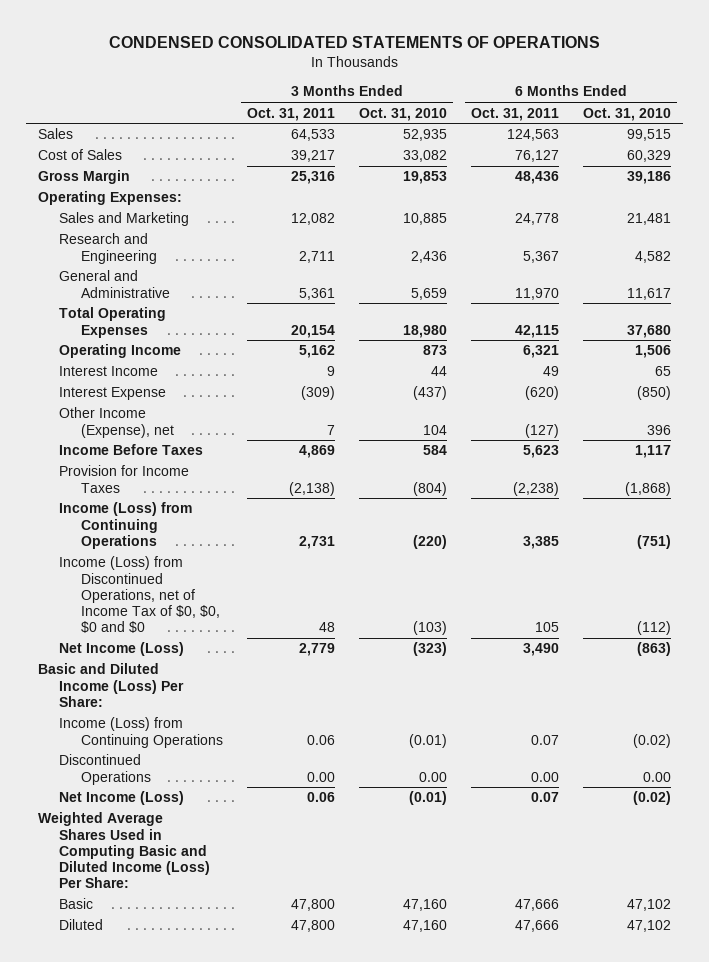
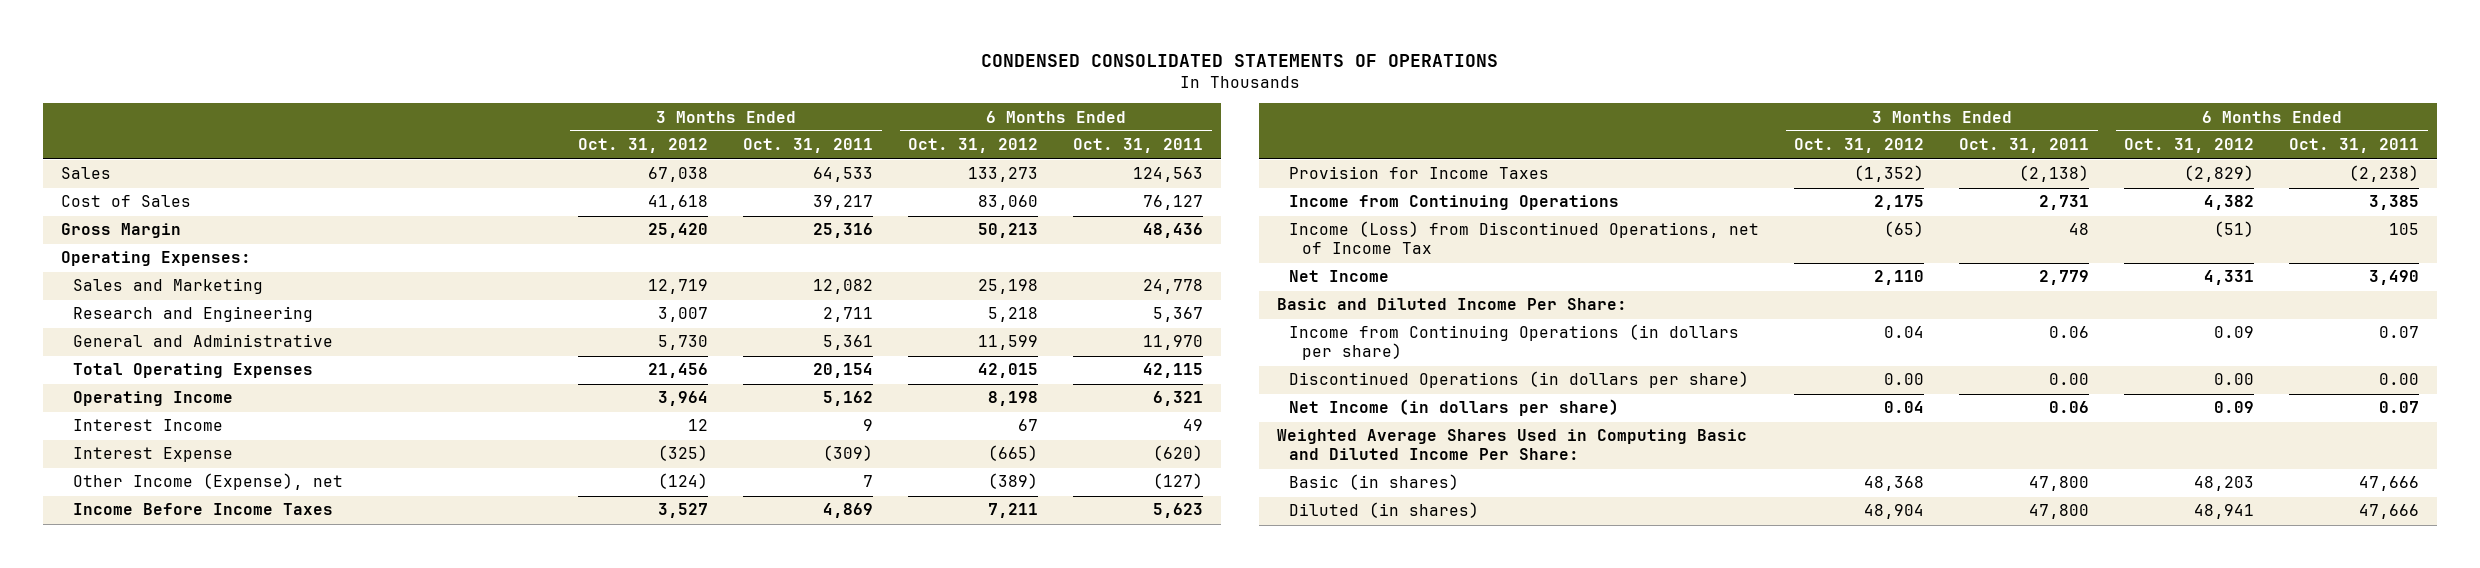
- | 3 Months Ended Oct. 31, 2011 | 3 Months Ended Oct. 31, 2010 | 6 Months Ended Oct. 31, 2011 | 6 Months Ended Oct. 31, 2010
+ | 3 Months Ended Oct. 31, 2012 | 3 Months Ended Oct. 31, 2011 | 6 Months Ended Oct. 31, 2012 | 6 Months Ended Oct. 31, 2011
- Income Before Taxes | 4,869 | 584 | 5,623 | 1,117
+ Income Before Income Taxes | 3,527 | 4,869 | 7,211 | 5,623
- Income (Loss) from Continuing Operations | 2,731 | (220) | 3,385 | (751)
- Income (Loss) from Discontinued Operations, net of Income Tax of $0, $0, $0 and $0 | 48 | (103) | 105 | (112)
- Net Income (Loss) | 2,779 | (323) | 3,490 | (863)
- Basic and Diluted Income (Loss) Per Share:
- Income (Loss) from Continuing Operations | 0.06 | (0.01) | 0.07 | (0.02)
- Discontinued Operations | 0.00 | 0.00 | 0.00 | 0.00
- Net Income (Loss) | 0.06 | (0.01) | 0.07 | (0.02)
- Weighted Average Shares Used in Computing Basic and Diluted Income (Loss) Per Share:
- Basic | 47,800 | 47,160 | 47,666 | 47,102
- Diluted | 47,800 | 47,160 | 47,666 | 47,102
+ Income from Continuing Operations | 2,175 | 2,731 | 4,382 | 3,385
+ Income (Loss) from Discontinued Operations, net of Income Tax | (65) | 48 | (51) | 105
+ Net Income | 2,110 | 2,779 | 4,331 | 3,490
+ Basic and Diluted Income Per Share:
+ Income from Continuing Operations (in dollars per share) | 0.04 | 0.06 | 0.09 | 0.07
+ Discontinued Operations (in dollars per share) | 0.00 | 0.00 | 0.00 | 0.00
+ Net Income (in dollars per share) | 0.04 | 0.06 | 0.09 | 0.07
+ Weighted Average Shares Used in Computing Basic and Diluted Income Per Share:
+ Basic (in shares) | 48,368 | 47,800 | 48,203 | 47,666
+ Diluted (in shares) | 48,904 | 47,800 | 48,941 | 47,666

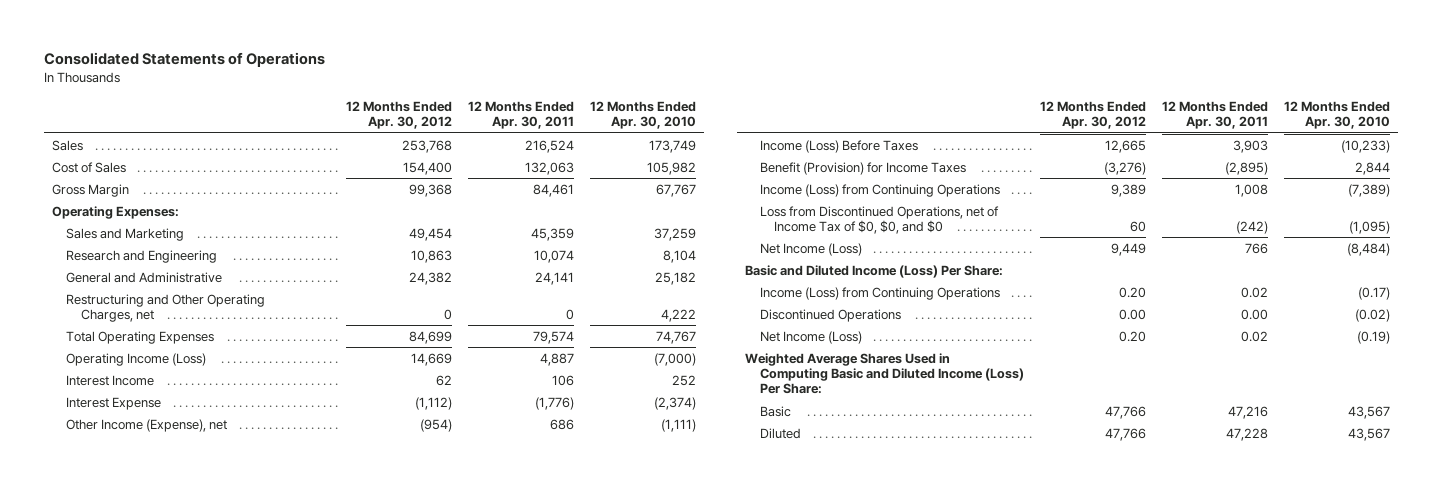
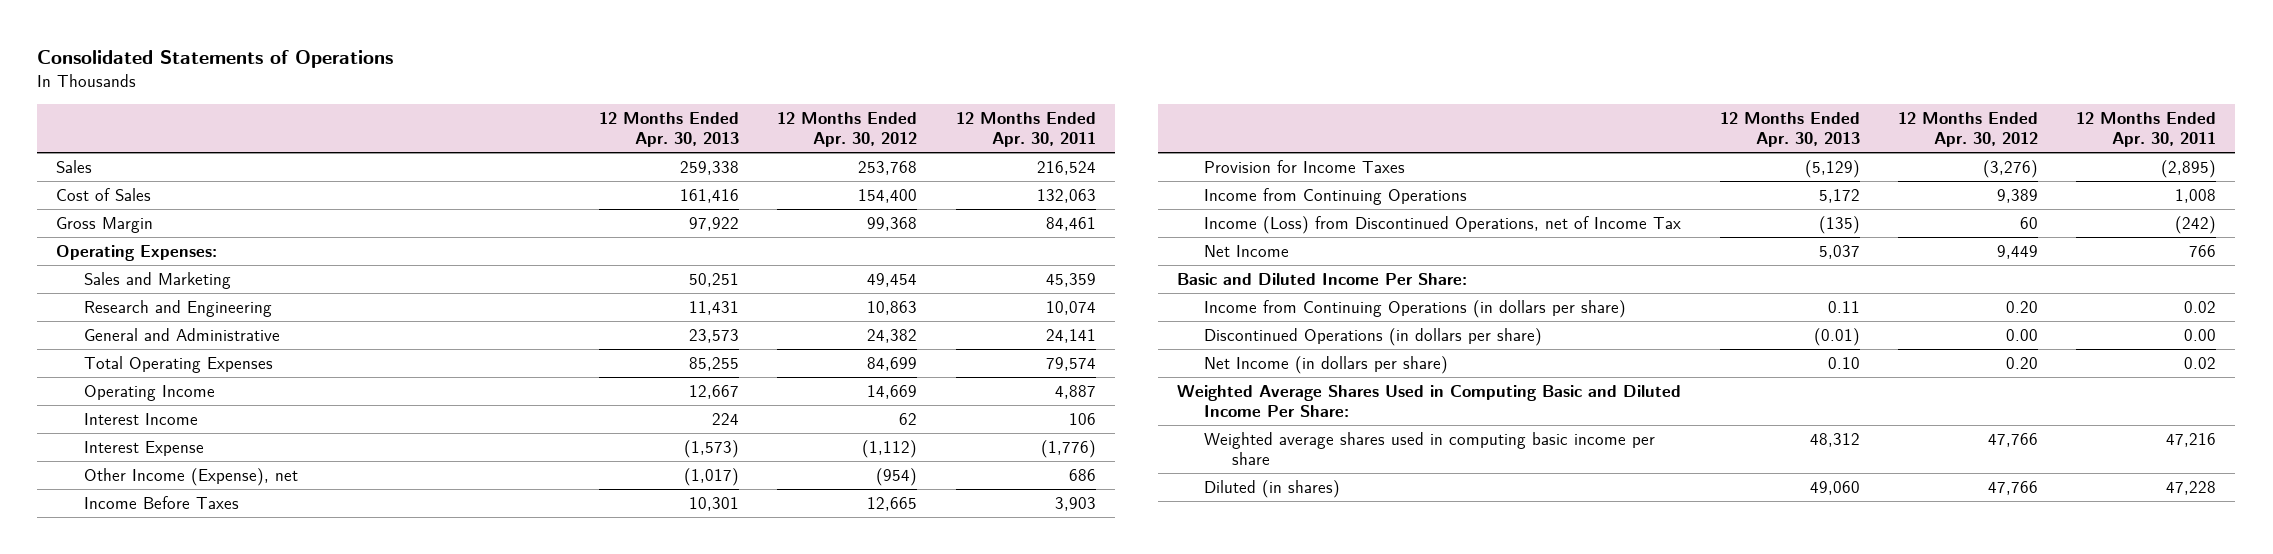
- | 12 Months Ended Apr. 30, 2012 | 12 Months Ended Apr. 30, 2011 | 12 Months Ended Apr. 30, 2010
+ | 12 Months Ended Apr. 30, 2013 | 12 Months Ended Apr. 30, 2012 | 12 Months Ended Apr. 30, 2011
- Restructuring and Other Operating Charges, net | 0 | 0 | 4,222
- Operating Income (Loss) | 14,669 | 4,887 | (7,000)
+ Operating Income | 12,667 | 14,669 | 4,887
- Income (Loss) Before Taxes | 12,665 | 3,903 | (10,233)
- Benefit (Provision) for Income Taxes | (3,276) | (2,895) | 2,844
- Income (Loss) from Continuing Operations | 9,389 | 1,008 | (7,389)
- Loss from Discontinued Operations, net of Income Tax of $0, $0, and $0 | 60 | (242) | (1,095)
- Net Income (Loss) | 9,449 | 766 | (8,484)
- Basic and Diluted Income (Loss) Per Share:
- Income (Loss) from Continuing Operations | 0.20 | 0.02 | (0.17)
- Discontinued Operations | 0.00 | 0.00 | (0.02)
- Net Income (Loss) | 0.20 | 0.02 | (0.19)
- Weighted Average Shares Used in Computing Basic and Diluted Income (Loss) Per Share:
- Basic | 47,766 | 47,216 | 43,567
- Diluted | 47,766 | 47,228 | 43,567
+ Income Before Taxes | 10,301 | 12,665 | 3,903
+ Provision for Income Taxes | (5,129) | (3,276) | (2,895)
+ Income from Continuing Operations | 5,172 | 9,389 | 1,008
+ Income (Loss) from Discontinued Operations, net of Income Tax | (135) | 60 | (242)
+ Net Income | 5,037 | 9,449 | 766
+ Basic and Diluted Income Per Share:
+ Income from Continuing Operations (in dollars per share) | 0.11 | 0.20 | 0.02
+ Discontinued Operations (in dollars per share) | (0.01) | 0.00 | 0.00
+ Net Income (in dollars per share) | 0.10 | 0.20 | 0.02
+ Weighted Average Shares Used in Computing Basic and Diluted Income Per Share:
+ Weighted average shares used in computing basic income per share | 48,312 | 47,766 | 47,216
+ Diluted (in shares) | 49,060 | 47,766 | 47,228

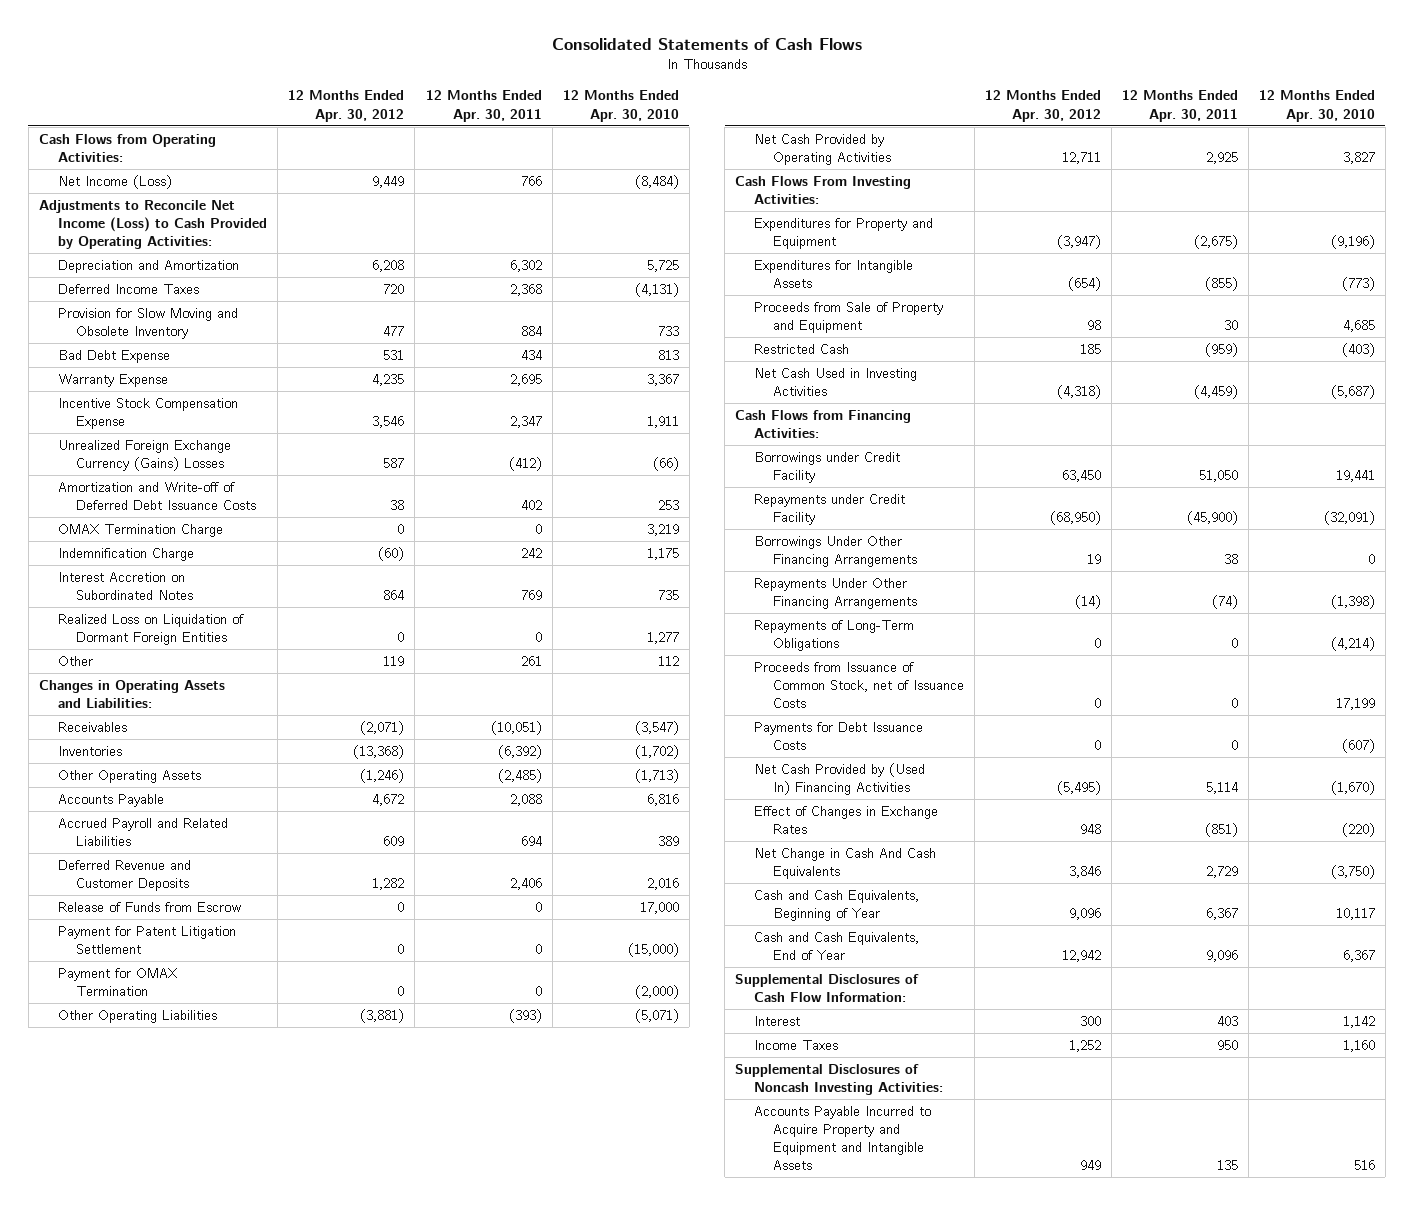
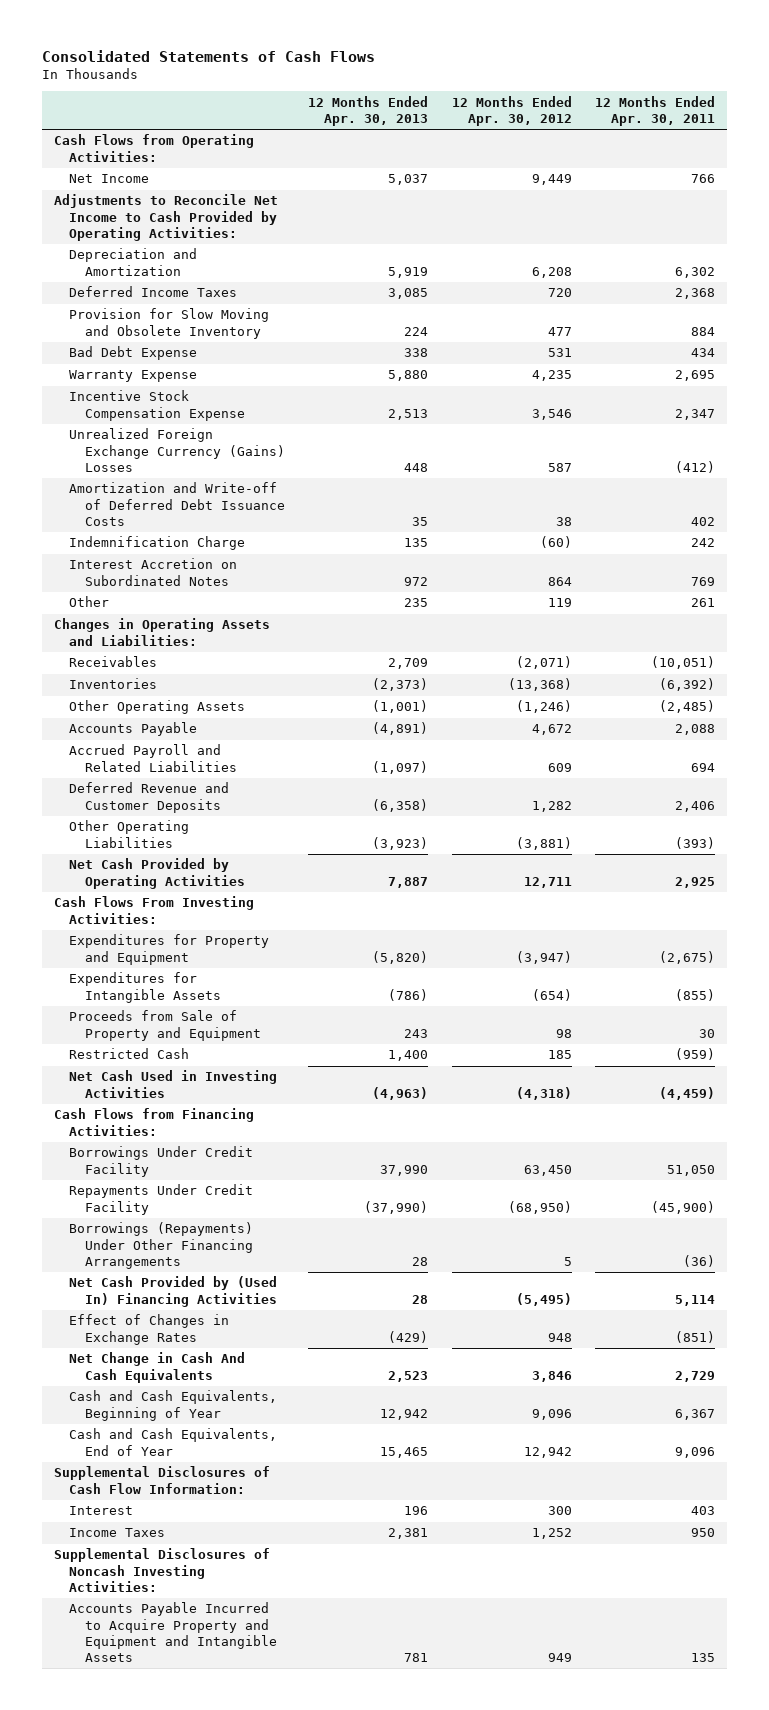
- | 12 Months Ended Apr. 30, 2012 | 12 Months Ended Apr. 30, 2011 | 12 Months Ended Apr. 30, 2010
+ | 12 Months Ended Apr. 30, 2013 | 12 Months Ended Apr. 30, 2012 | 12 Months Ended Apr. 30, 2011
- Net Income (Loss) | 9,449 | 766 | (8,484)
- Adjustments to Reconcile Net Income (Loss) to Cash Provided by Operating Activities:
+ Net Income | 5,037 | 9,449 | 766
+ Adjustments to Reconcile Net Income to Cash Provided by Operating Activities:
- OMAX Termination Charge | 0 | 0 | 3,219
- Realized Loss on Liquidation of Dormant Foreign Entities | 0 | 0 | 1,277
- Release of Funds from Escrow | 0 | 0 | 17,000
- Payment for Patent Litigation Settlement | 0 | 0 | (15,000)
- Payment for OMAX Termination | 0 | 0 | (2,000)
- Borrowings under Credit Facility | 63,450 | 51,050 | 19,441
- Repayments under Credit Facility | (68,950) | (45,900) | (32,091)
- Borrowings Under Other Financing Arrangements | 19 | 38 | 0
- Repayments Under Other Financing Arrangements | (14) | (74) | (1,398)
- Repayments of Long-Term Obligations | 0 | 0 | (4,214)
- Proceeds from Issuance of Common Stock, net of Issuance Costs | 0 | 0 | 17,199
- Payments for Debt Issuance Costs | 0 | 0 | (607)
+ Borrowings Under Credit Facility | 37,990 | 63,450 | 51,050
+ Repayments Under Credit Facility | (37,990) | (68,950) | (45,900)
+ Borrowings (Repayments) Under Other Financing Arrangements | 28 | 5 | (36)

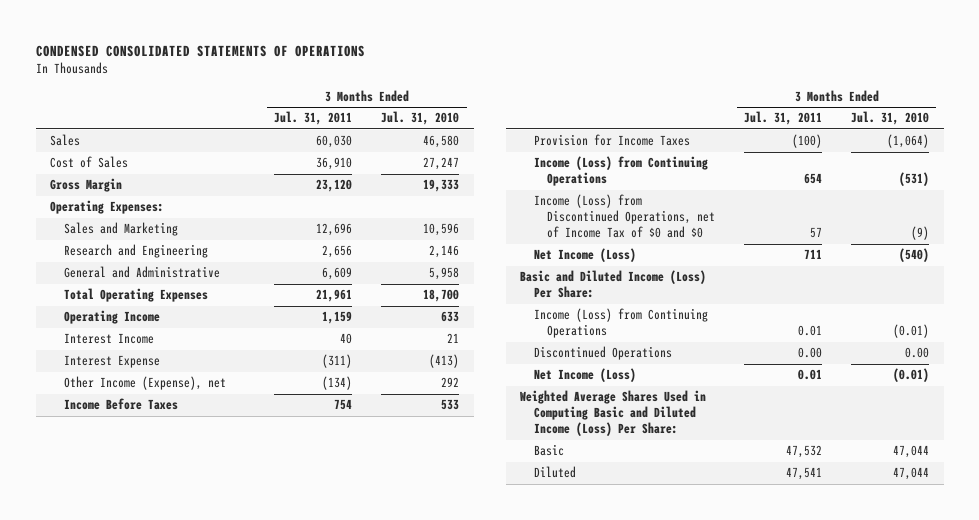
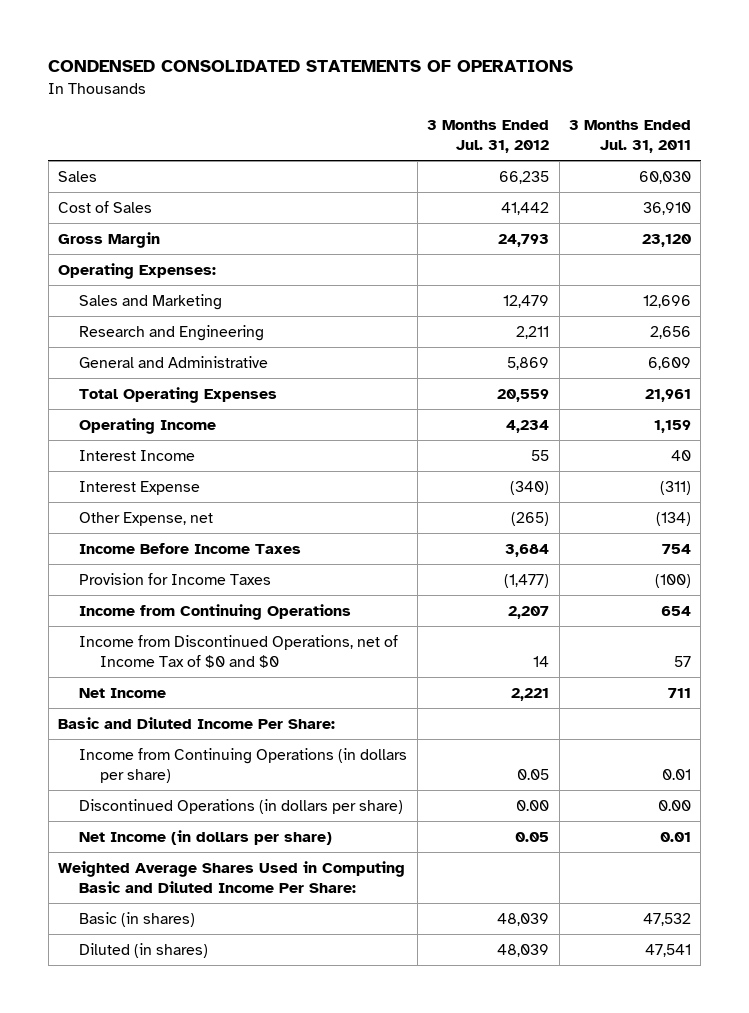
- | 3 Months Ended Jul. 31, 2011 | 3 Months Ended Jul. 31, 2010
+ | 3 Months Ended Jul. 31, 2012 | 3 Months Ended Jul. 31, 2011
- Other Income (Expense), net | (134) | 292
- Income Before Taxes | 754 | 533
+ Other Expense, net | (265) | (134)
+ Income Before Income Taxes | 3,684 | 754
- Income (Loss) from Continuing Operations | 654 | (531)
- Income (Loss) from Discontinued Operations, net of Income Tax of $0 and $0 | 57 | (9)
- Net Income (Loss) | 711 | (540)
- Basic and Diluted Income (Loss) Per Share:
- Income (Loss) from Continuing Operations | 0.01 | (0.01)
- Discontinued Operations | 0.00 | 0.00
- Net Income (Loss) | 0.01 | (0.01)
- Weighted Average Shares Used in Computing Basic and Diluted Income (Loss) Per Share:
- Basic | 47,532 | 47,044
- Diluted | 47,541 | 47,044
+ Income from Continuing Operations | 2,207 | 654
+ Income from Discontinued Operations, net of Income Tax of $0 and $0 | 14 | 57
+ Net Income | 2,221 | 711
+ Basic and Diluted Income Per Share:
+ Income from Continuing Operations (in dollars per share) | 0.05 | 0.01
+ Discontinued Operations (in dollars per share) | 0.00 | 0.00
+ Net Income (in dollars per share) | 0.05 | 0.01
+ Weighted Average Shares Used in Computing Basic and Diluted Income Per Share:
+ Basic (in shares) | 48,039 | 47,532
+ Diluted (in shares) | 48,039 | 47,541

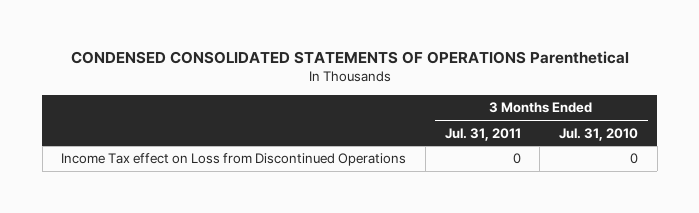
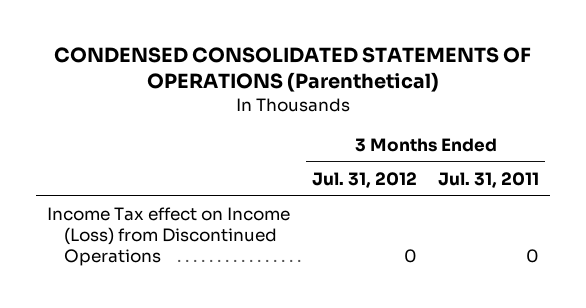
- CONDENSED CONSOLIDATED STATEMENTS OF OPERATIONS Parenthetical
+ CONDENSED CONSOLIDATED STATEMENTS OF OPERATIONS (Parenthetical)
- | 3 Months Ended Jul. 31, 2011 | 3 Months Ended Jul. 31, 2010
+ | 3 Months Ended Jul. 31, 2012 | 3 Months Ended Jul. 31, 2011
- Income Tax effect on Loss from Discontinued Operations | 0 | 0
+ Income Tax effect on Income (Loss) from Discontinued Operations | 0 | 0

